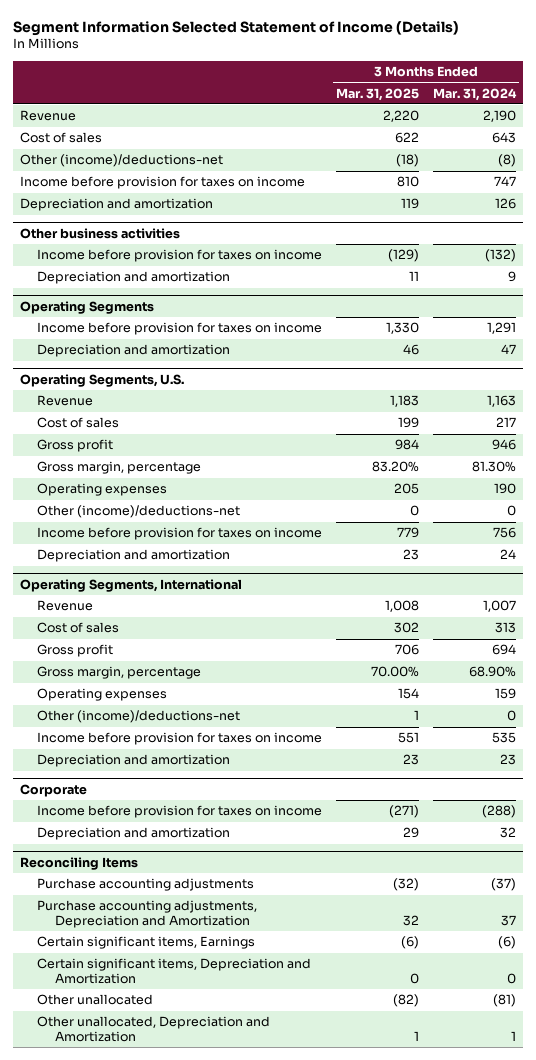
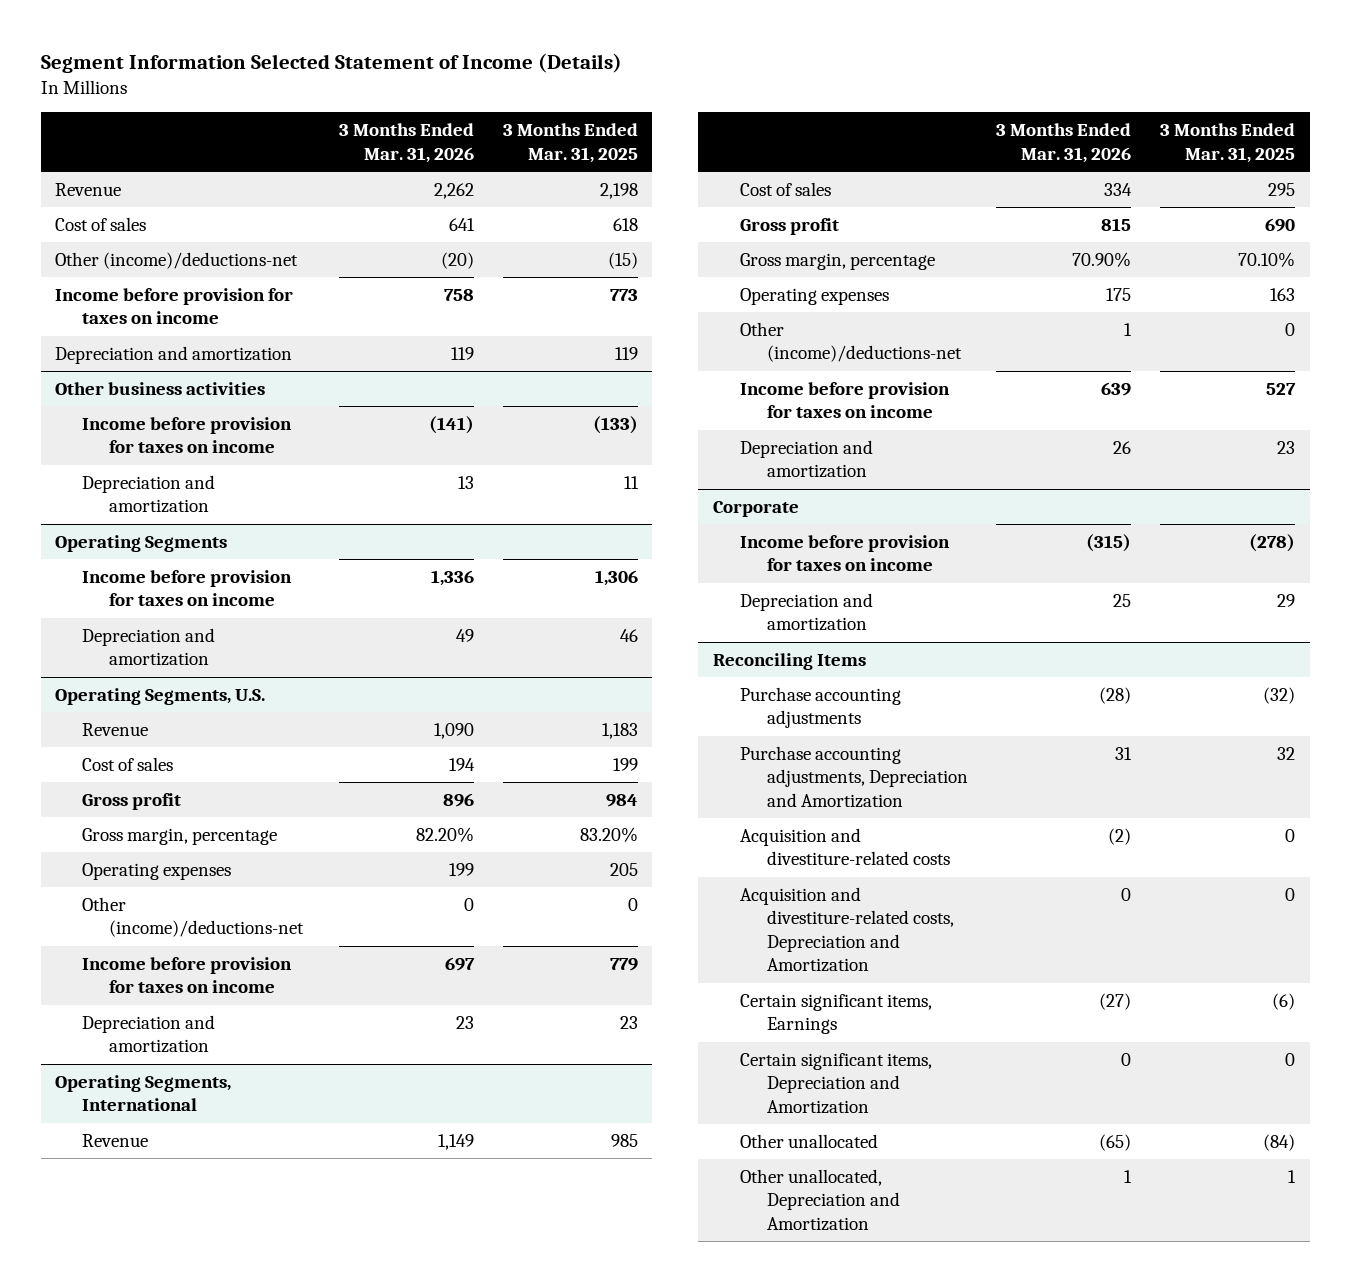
- | 3 Months Ended Mar. 31, 2025 | 3 Months Ended Mar. 31, 2024
+ | 3 Months Ended Mar. 31, 2026 | 3 Months Ended Mar. 31, 2025
- Revenue | 2,220 | 2,190
- Cost of sales | 622 | 643
- Other (income)/deductions-net | (18) | (8)
- Income before provision for taxes on income | 810 | 747
+ Revenue | 2,262 | 2,198
+ Cost of sales | 641 | 618
+ Other (income)/deductions-net | (20) | (15)
+ Income before provision for taxes on income | 758 | 773
@ Other business activities
- Income before provision for taxes on income | (129) | (132)
+ Income before provision for taxes on income | (141) | (133)
@ Operating Segments
- Income before provision for taxes on income | 1,330 | 1,291
+ Income before provision for taxes on income | 1,336 | 1,306
@ Operating Segments, International
- Revenue | 1,008 | 1,007
- Cost of sales | 302 | 313
- Gross profit | 706 | 694
- Gross margin, percentage | 70.00% | 68.90%
- Operating expenses | 154 | 159
- Other (income)/deductions-net | 1 | 0
- Income before provision for taxes on income | 551 | 535
+ Revenue | 1,149 | 985
+ Cost of sales | 334 | 295
+ Gross profit | 815 | 690
+ Gross margin, percentage | 70.90% | 70.10%
+ Operating expenses | 175 | 163
+ Other (income)/deductions-net | 1 | 0
+ Income before provision for taxes on income | 639 | 527
@ Corporate
- Income before provision for taxes on income | (271) | (288)
+ Income before provision for taxes on income | (315) | (278)
@ Reconciling Items
+ Acquisition and divestiture-related costs | (2) | 0
+ Acquisition and divestiture-related costs, Depreciation and Amortization | 0 | 0
- Other unallocated | (82) | (81)
+ Other unallocated | (65) | (84)

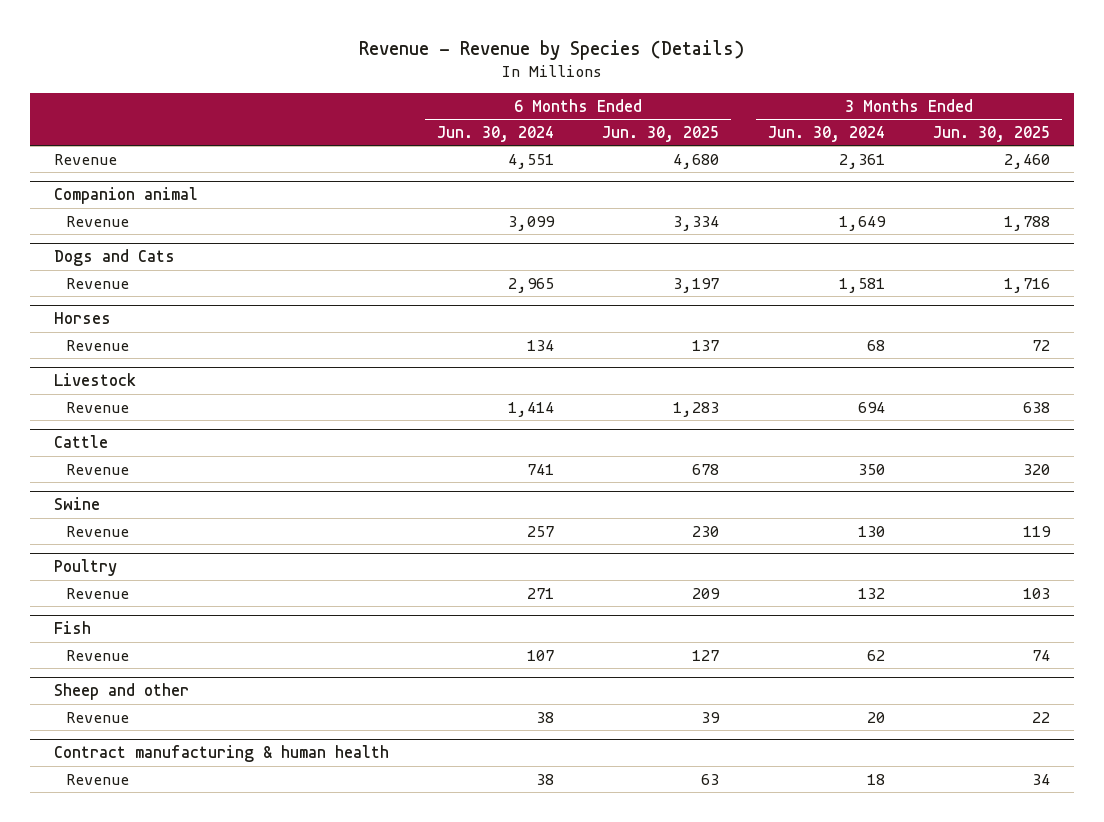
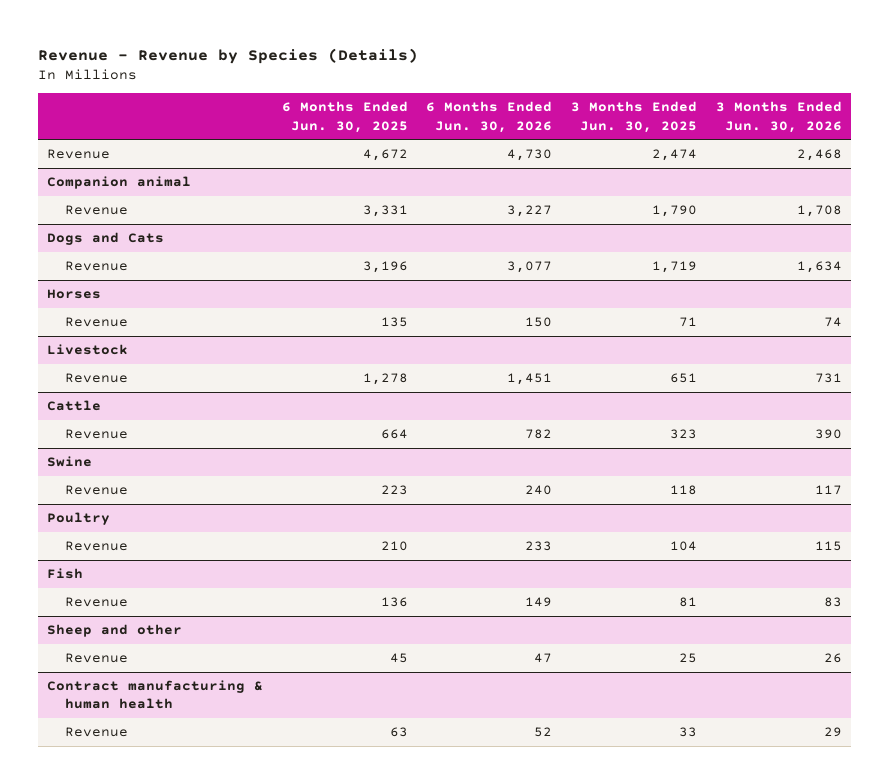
- | 6 Months Ended Jun. 30, 2024 | 6 Months Ended Jun. 30, 2025 | 3 Months Ended Jun. 30, 2024 | 3 Months Ended Jun. 30, 2025
+ | 6 Months Ended Jun. 30, 2025 | 6 Months Ended Jun. 30, 2026 | 3 Months Ended Jun. 30, 2025 | 3 Months Ended Jun. 30, 2026
- Revenue | 4,551 | 4,680 | 2,361 | 2,460
+ Revenue | 4,672 | 4,730 | 2,474 | 2,468
@ Companion animal
- Revenue | 3,099 | 3,334 | 1,649 | 1,788
+ Revenue | 3,331 | 3,227 | 1,790 | 1,708
@ Dogs and Cats
- Revenue | 2,965 | 3,197 | 1,581 | 1,716
+ Revenue | 3,196 | 3,077 | 1,719 | 1,634
@ Horses
- Revenue | 134 | 137 | 68 | 72
+ Revenue | 135 | 150 | 71 | 74
@ Livestock
- Revenue | 1,414 | 1,283 | 694 | 638
+ Revenue | 1,278 | 1,451 | 651 | 731
@ Cattle
- Revenue | 741 | 678 | 350 | 320
+ Revenue | 664 | 782 | 323 | 390
@ Swine
- Revenue | 257 | 230 | 130 | 119
+ Revenue | 223 | 240 | 118 | 117
@ Poultry
- Revenue | 271 | 209 | 132 | 103
+ Revenue | 210 | 233 | 104 | 115
@ Fish
- Revenue | 107 | 127 | 62 | 74
+ Revenue | 136 | 149 | 81 | 83
@ Sheep and other
- Revenue | 38 | 39 | 20 | 22
+ Revenue | 45 | 47 | 25 | 26
@ Contract manufacturing & human health
- Revenue | 38 | 63 | 18 | 34
+ Revenue | 63 | 52 | 33 | 29

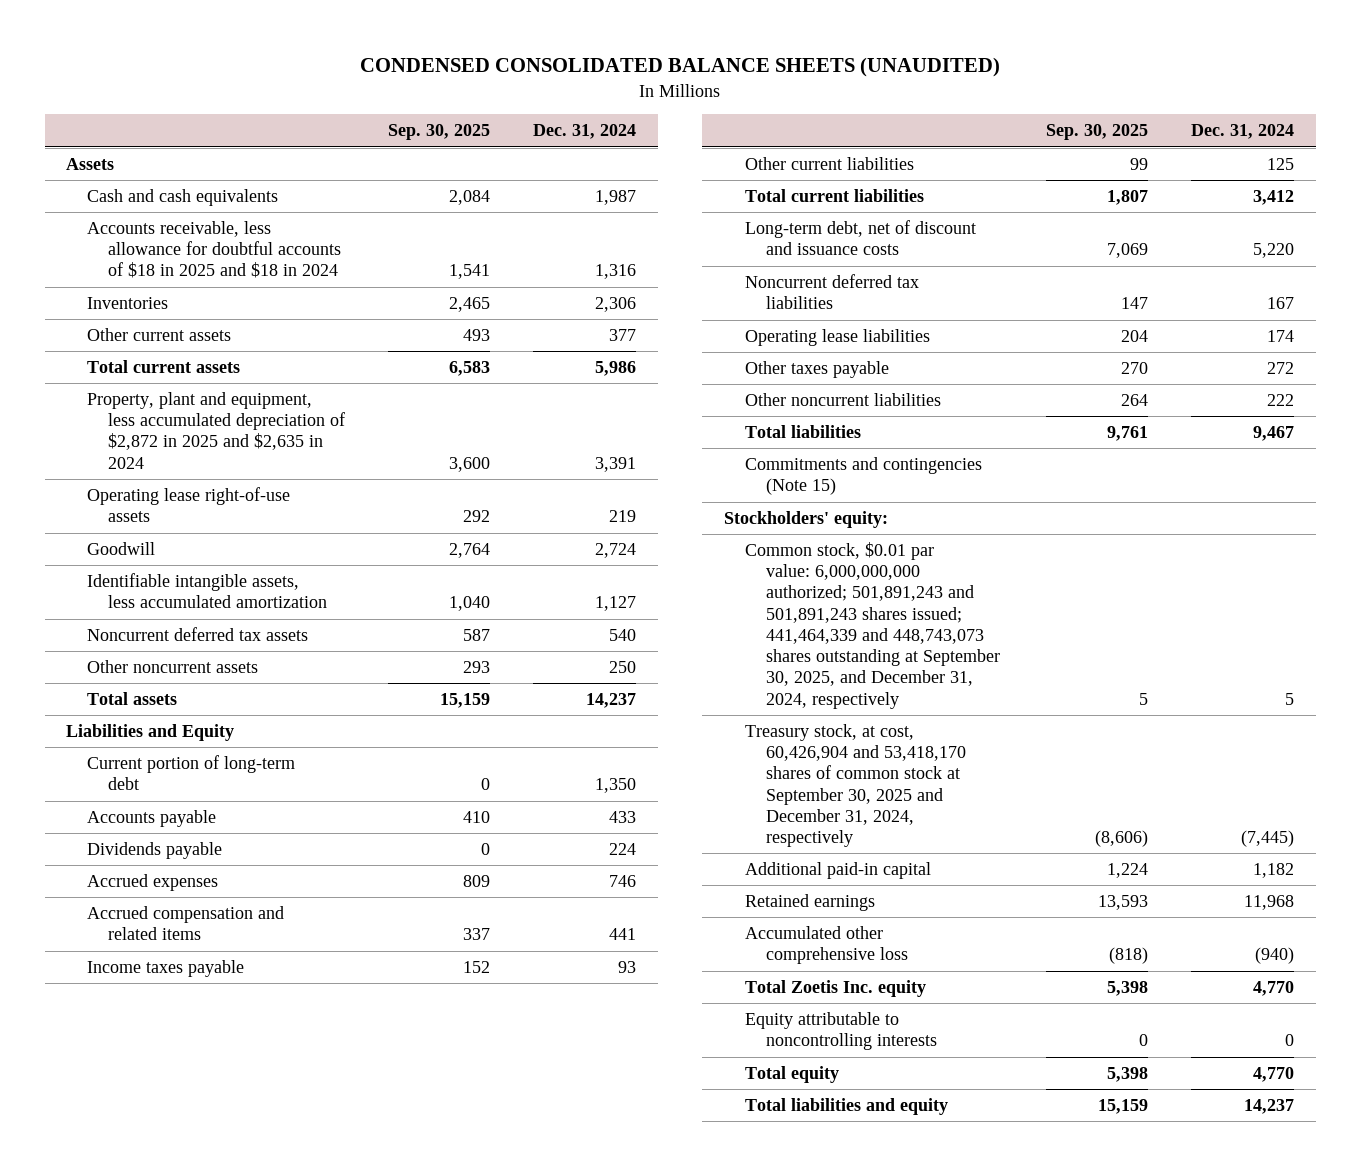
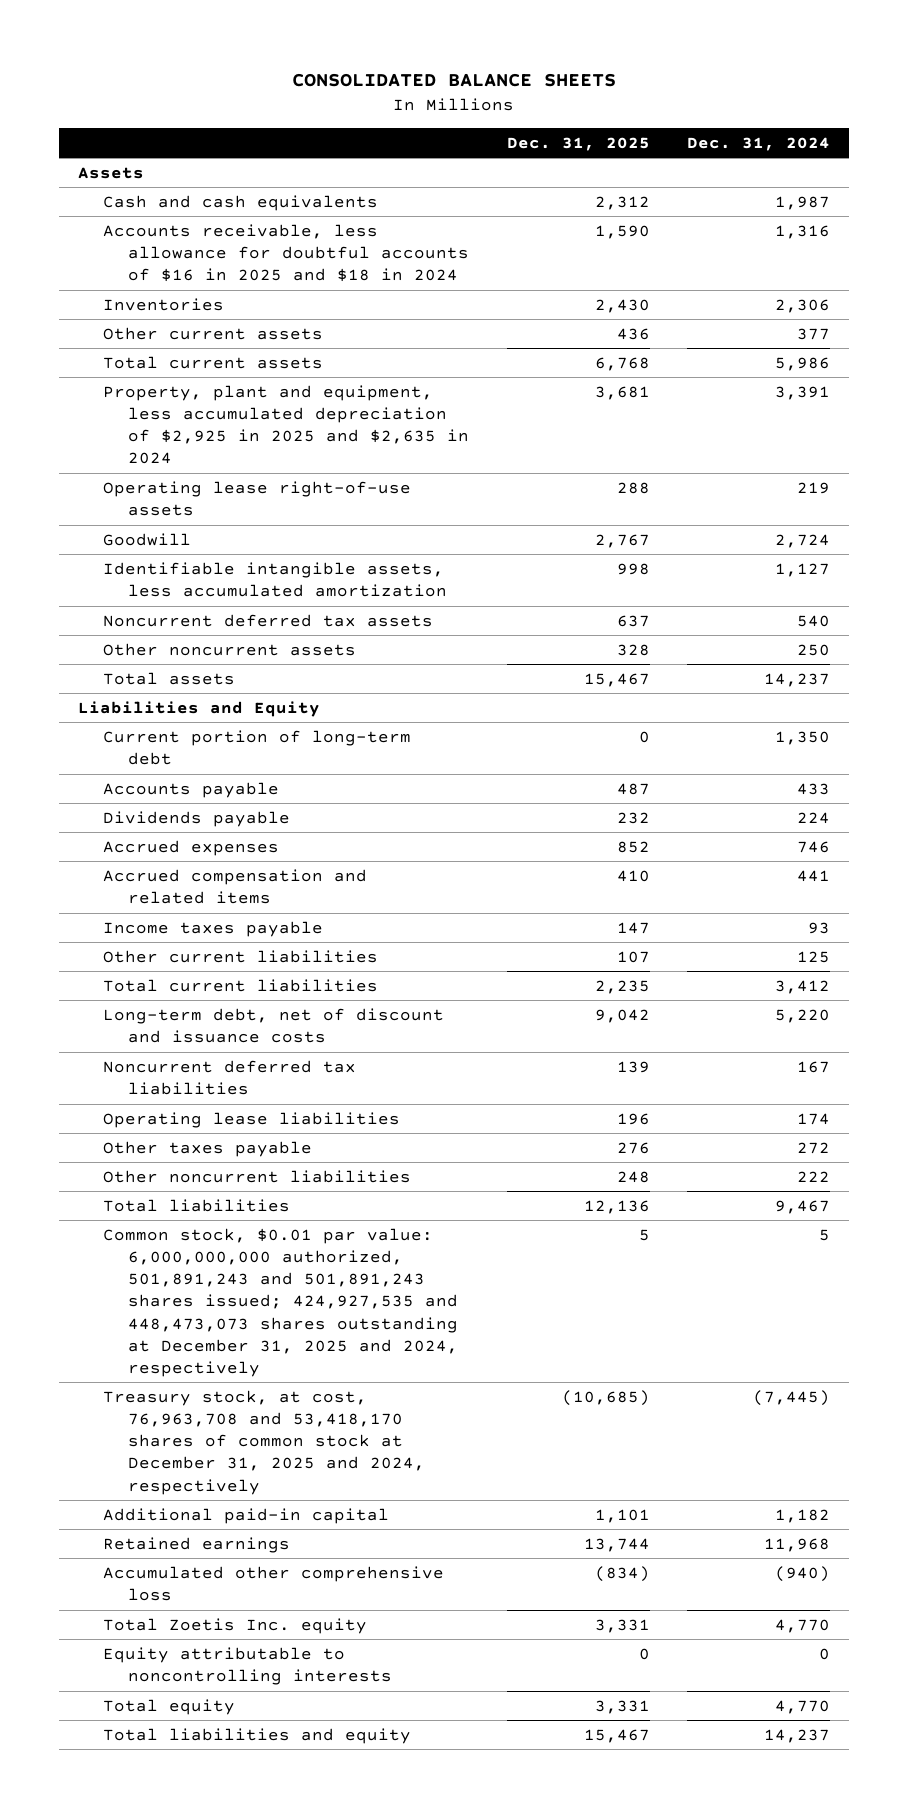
- CONDENSED CONSOLIDATED BALANCE SHEETS (UNAUDITED)
+ CONSOLIDATED BALANCE SHEETS
- | Sep. 30, 2025 | Dec. 31, 2024
+ | Dec. 31, 2025 | Dec. 31, 2024
- Accounts receivable, less allowance for doubtful accounts of $18 in 2025 and $18 in 2024 | 1,541 | 1,316
+ Accounts receivable, less allowance for doubtful accounts of $16 in 2025 and $18 in 2024 | 1,590 | 1,316
- Property, plant and equipment, less accumulated depreciation of $2,872 in 2025 and $2,635 in 2024 | 3,600 | 3,391
+ Property, plant and equipment, less accumulated depreciation of $2,925 in 2025 and $2,635 in 2024 | 3,681 | 3,391
- Commitments and contingencies (Note 15)
- Stockholders' equity:
- Common stock, $0.01 par value: 6,000,000,000 authorized; 501,891,243 and 501,891,243 shares issued; 441,464,339 and 448,743,073 shares outstanding at September 30, 2025, and December 31, 2024, respectively | 5 | 5
- Treasury stock, at cost, 60,426,904 and 53,418,170 shares of common stock at September 30, 2025 and December 31, 2024, respectively | (8,606) | (7,445)
+ Common stock, $0.01 par value: 6,000,000,000 authorized, 501,891,243 and 501,891,243 shares issued; 424,927,535 and 448,473,073 shares outstanding at December 31, 2025 and 2024, respectively | 5 | 5
+ Treasury stock, at cost, 76,963,708 and 53,418,170 shares of common stock at December 31, 2025 and 2024, respectively | (10,685) | (7,445)

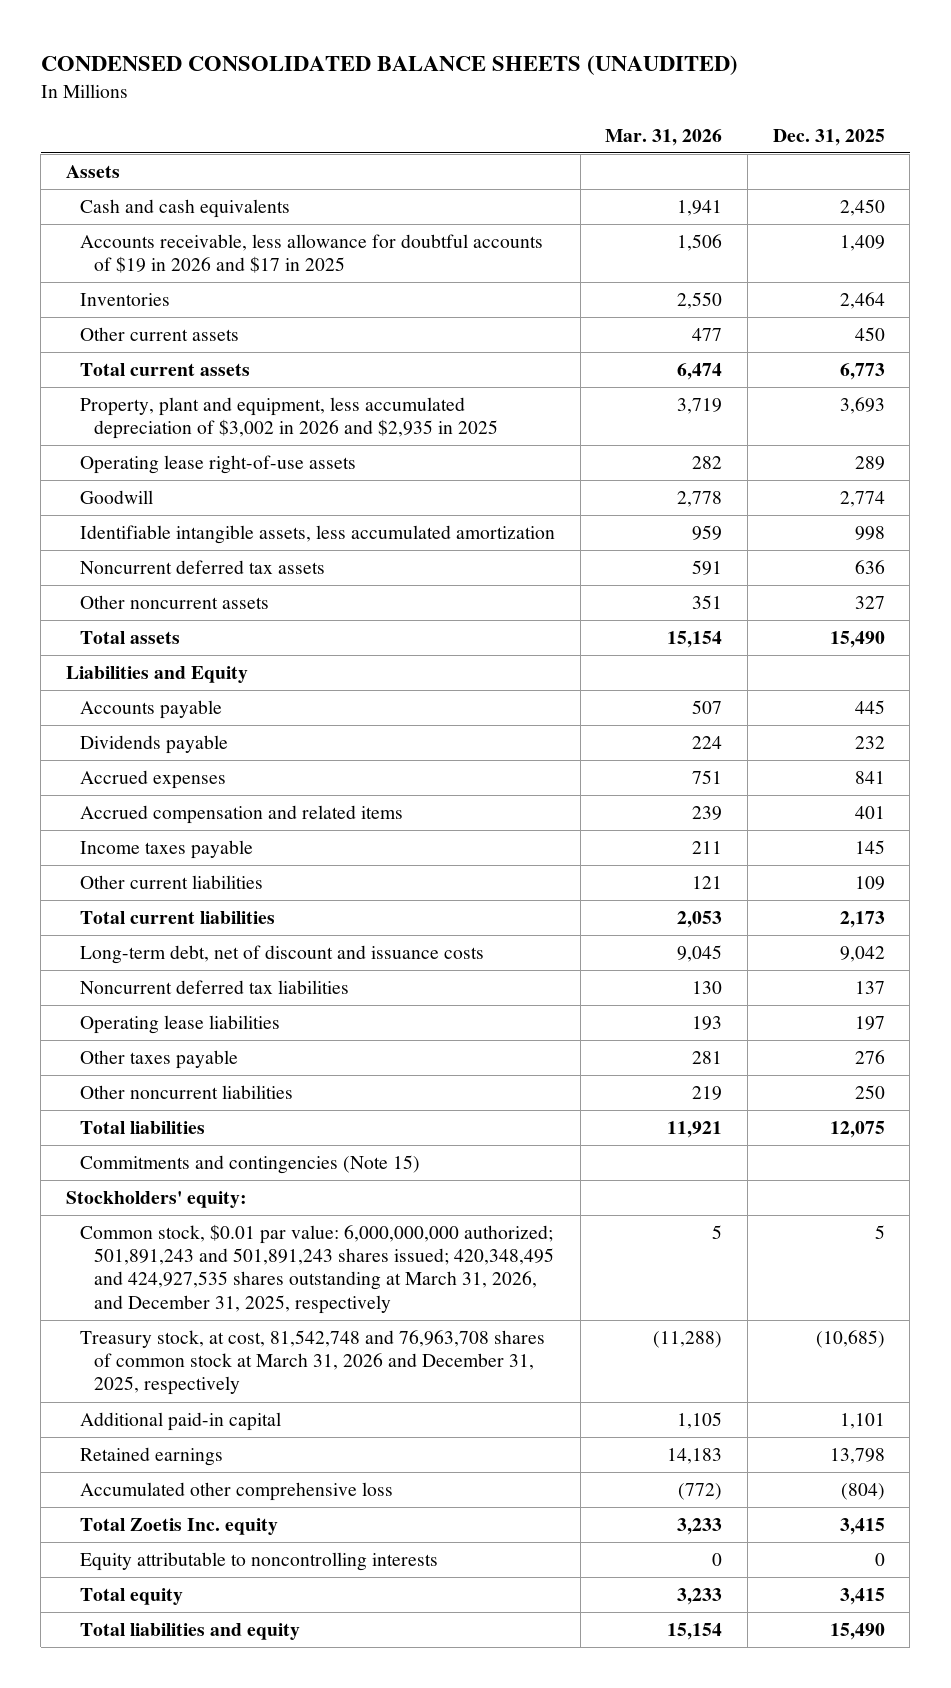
- CONSOLIDATED BALANCE SHEETS
+ CONDENSED CONSOLIDATED BALANCE SHEETS (UNAUDITED)
- | Dec. 31, 2025 | Dec. 31, 2024
+ | Mar. 31, 2026 | Dec. 31, 2025
- Cash and cash equivalents | 2,312 | 1,987
- Accounts receivable, less allowance for doubtful accounts of $16 in 2025 and $18 in 2024 | 1,590 | 1,316
- Inventories | 2,430 | 2,306
- Other current assets | 436 | 377
- Total current assets | 6,768 | 5,986
- Property, plant and equipment, less accumulated depreciation of $2,925 in 2025 and $2,635 in 2024 | 3,681 | 3,391
- Operating lease right-of-use assets | 288 | 219
- Goodwill | 2,767 | 2,724
+ Cash and cash equivalents | 1,941 | 2,450
+ Accounts receivable, less allowance for doubtful accounts of $19 in 2026 and $17 in 2025 | 1,506 | 1,409
+ Inventories | 2,550 | 2,464
+ Other current assets | 477 | 450
+ Total current assets | 6,474 | 6,773
+ Property, plant and equipment, less accumulated depreciation of $3,002 in 2026 and $2,935 in 2025 | 3,719 | 3,693
+ Operating lease right-of-use assets | 282 | 289
+ Goodwill | 2,778 | 2,774
- Noncurrent deferred tax assets | 637 | 540
- Other noncurrent assets | 328 | 250
- Total assets | 15,467 | 14,237
+ Noncurrent deferred tax assets | 591 | 636
+ Other noncurrent assets | 351 | 327
+ Total assets | 15,154 | 15,490
- Current portion of long-term debt | 0 | 1,350
- Accounts payable | 487 | 433
+ Accounts payable | 507 | 445
- Accrued expenses | 852 | 746
- Accrued compensation and related items | 410 | 441
- Income taxes payable | 147 | 93
- Other current liabilities | 107 | 125
- Total current liabilities | 2,235 | 3,412
+ Accrued expenses | 751 | 841
+ Accrued compensation and related items | 239 | 401
+ Income taxes payable | 211 | 145
+ Other current liabilities | 121 | 109
+ Total current liabilities | 2,053 | 2,173
- Noncurrent deferred tax liabilities | 139 | 167
- Operating lease liabilities | 196 | 174
+ Noncurrent deferred tax liabilities | 130 | 137
+ Operating lease liabilities | 193 | 197
- Other noncurrent liabilities | 248 | 222
- Total liabilities | 12,136 | 9,467
- Common stock, $0.01 par value: 6,000,000,000 authorized, 501,891,243 and 501,891,243 shares issued; 424,927,535 and 448,473,073 shares outstanding at December 31, 2025 and 2024, respectively | 5 | 5
- Treasury stock, at cost, 76,963,708 and 53,418,170 shares of common stock at December 31, 2025 and 2024, respectively | (10,685) | (7,445)
+ Other noncurrent liabilities | 219 | 250
+ Total liabilities | 11,921 | 12,075
+ Commitments and contingencies (Note 15)
+ Stockholders' equity:
+ Common stock, $0.01 par value: 6,000,000,000 authorized; 501,891,243 and 501,891,243 shares issued; 420,348,495 and 424,927,535 shares outstanding at March 31, 2026, and December 31, 2025, respectively | 5 | 5
+ Treasury stock, at cost, 81,542,748 and 76,963,708 shares of common stock at March 31, 2026 and December 31, 2025, respectively | (11,288) | (10,685)
- Retained earnings | 13,744 | 11,968
- Accumulated other comprehensive loss | (834) | (940)
- Total Zoetis Inc. equity | 3,331 | 4,770
+ Retained earnings | 14,183 | 13,798
+ Accumulated other comprehensive loss | (772) | (804)
+ Total Zoetis Inc. equity | 3,233 | 3,415
- Total equity | 3,331 | 4,770
- Total liabilities and equity | 15,467 | 14,237
+ Total equity | 3,233 | 3,415
+ Total liabilities and equity | 15,154 | 15,490

